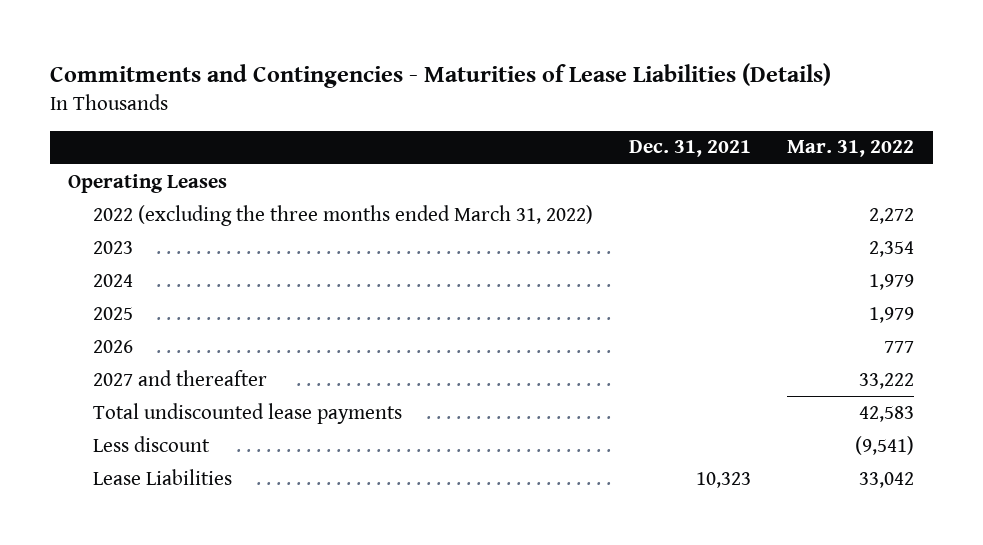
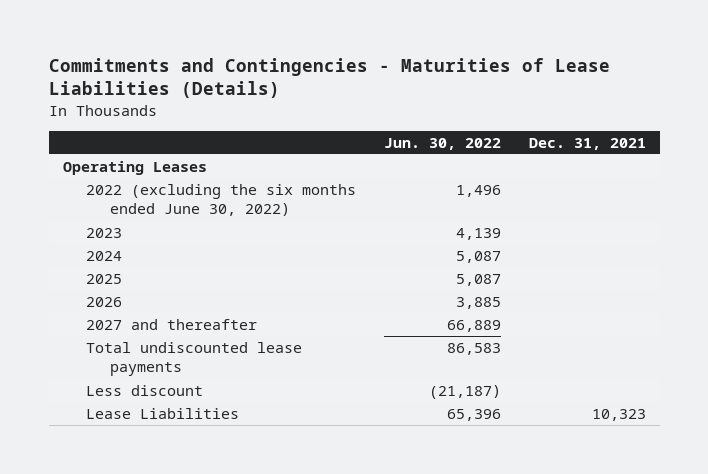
- | Dec. 31, 2021 | Mar. 31, 2022
+ | Jun. 30, 2022 | Dec. 31, 2021
- 2022 (excluding the three months ended March 31, 2022) | | 2,272
+ 2022 (excluding the six months ended June 30, 2022) | 1,496 |

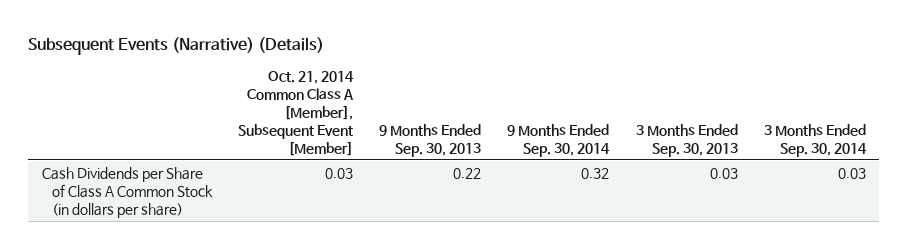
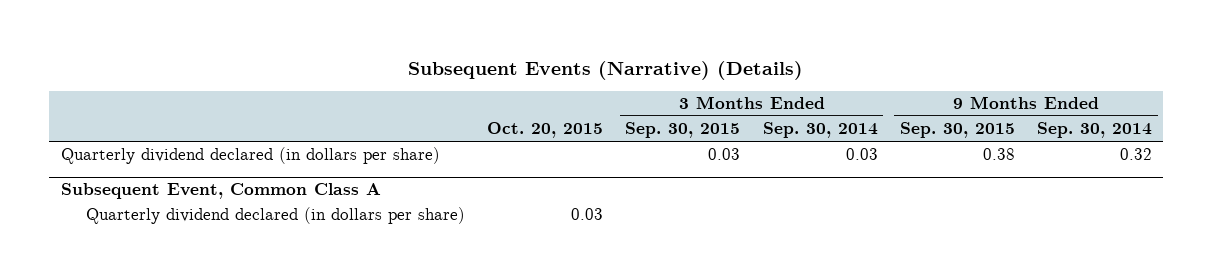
- | Oct. 21, 2014 Common Class A [Member], Subsequent Event [Member] | 9 Months Ended Sep. 30, 2013 | 9 Months Ended Sep. 30, 2014 | 3 Months Ended Sep. 30, 2013 | 3 Months Ended Sep. 30, 2014
+ | Oct. 20, 2015 | 3 Months Ended Sep. 30, 2015 | 3 Months Ended Sep. 30, 2014 | 9 Months Ended Sep. 30, 2015 | 9 Months Ended Sep. 30, 2014
- Cash Dividends per Share of Class A Common Stock (in dollars per share) | 0.03 | 0.22 | 0.32 | 0.03 | 0.03
+ Quarterly dividend declared (in dollars per share) | | 0.03 | 0.03 | 0.38 | 0.32
+ Subsequent Event, Common Class A
+ Quarterly dividend declared (in dollars per share) | 0.03 | | | |

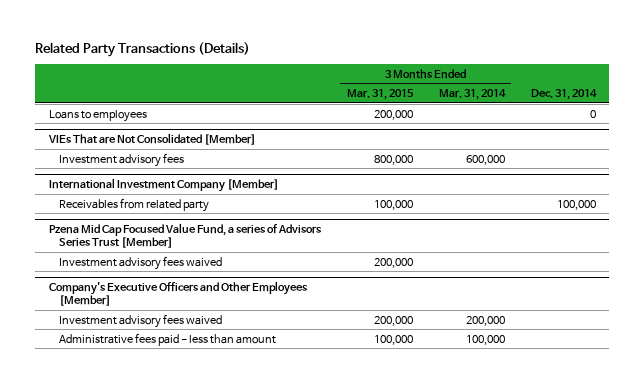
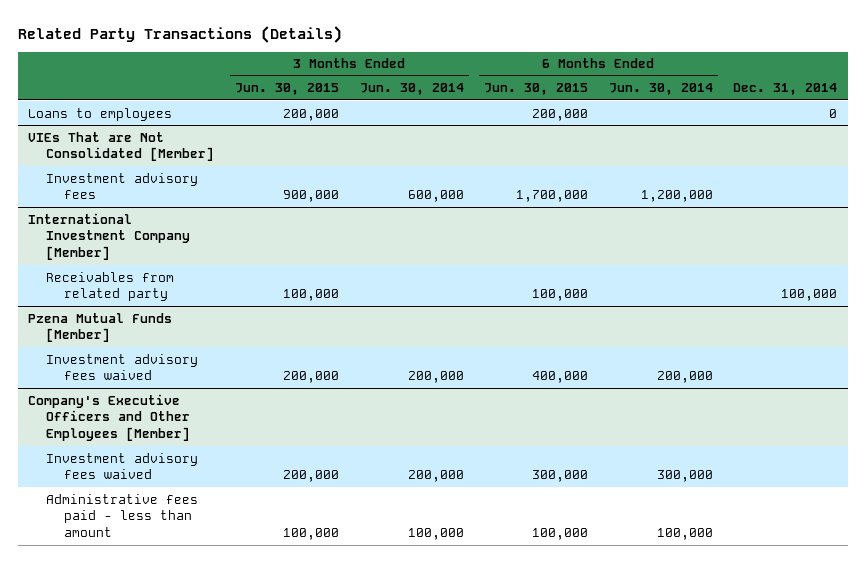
- | 3 Months Ended Mar. 31, 2015 | 3 Months Ended Mar. 31, 2014 | Dec. 31, 2014
+ | 3 Months Ended Jun. 30, 2015 | 3 Months Ended Jun. 30, 2014 | 6 Months Ended Jun. 30, 2015 | 6 Months Ended Jun. 30, 2014 | Dec. 31, 2014
- Pzena Mid Cap Focused Value Fund, a series of Advisors Series Trust [Member]
+ Pzena Mutual Funds [Member]

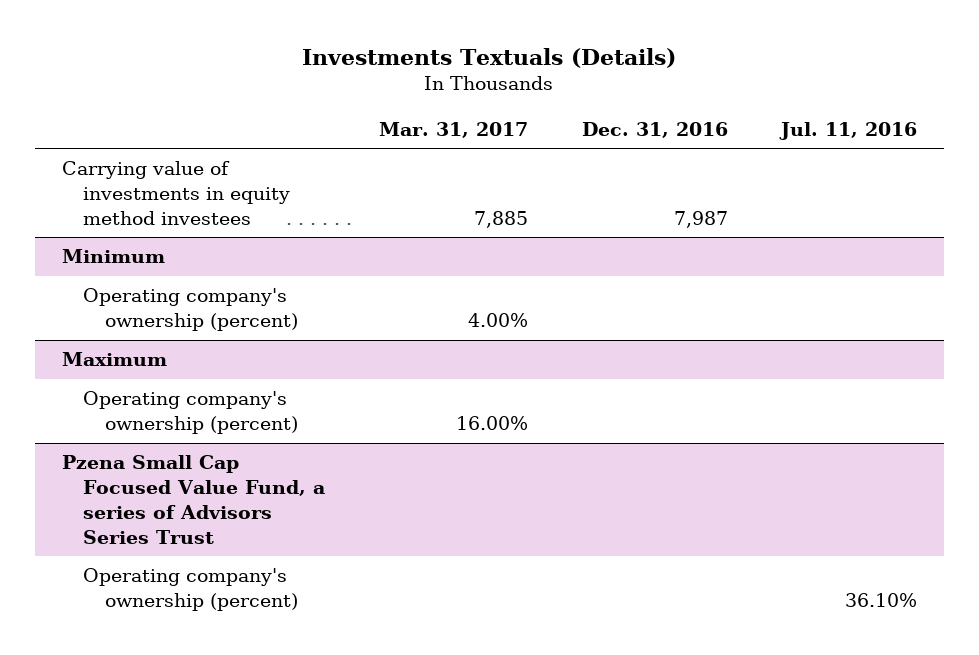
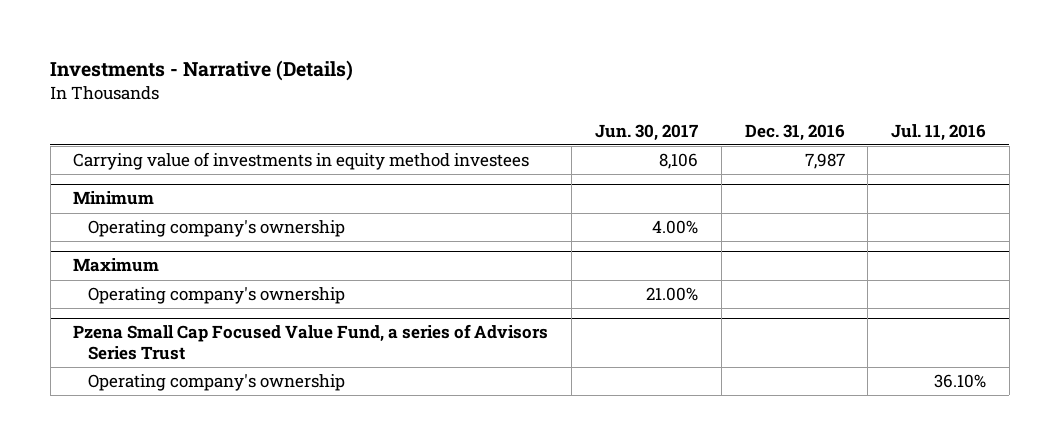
- Investments Textuals (Details)
+ Investments - Narrative (Details)
- | Mar. 31, 2017 | Dec. 31, 2016 | Jul. 11, 2016
+ | Jun. 30, 2017 | Dec. 31, 2016 | Jul. 11, 2016
@ Minimum
- Operating company's ownership (percent) | 4.00% | |
+ Operating company's ownership | 4.00% | |
@ Maximum
- Operating company's ownership (percent) | 16.00% | |
+ Operating company's ownership | 21.00% | |
@ Pzena Small Cap Focused Value Fund, a series of Advisors Series Trust
- Operating company's ownership (percent) | | | 36.10%
+ Operating company's ownership | | | 36.10%

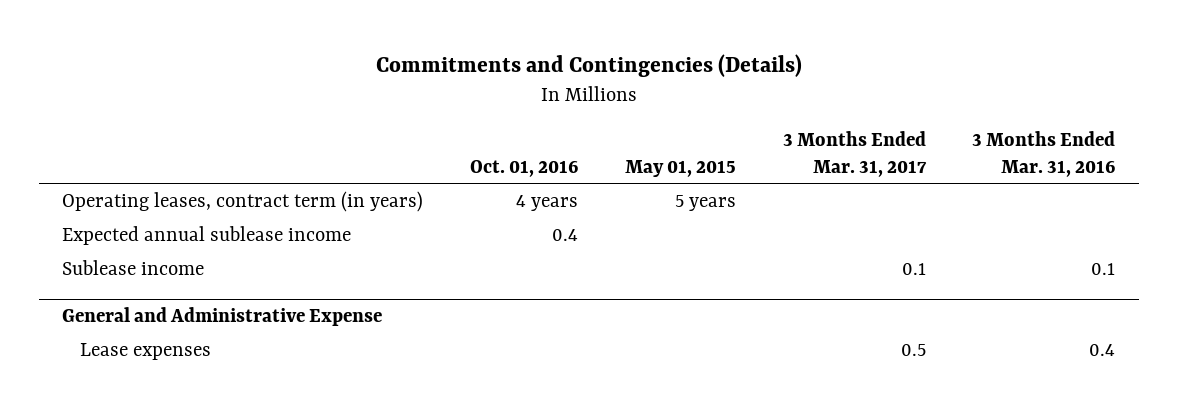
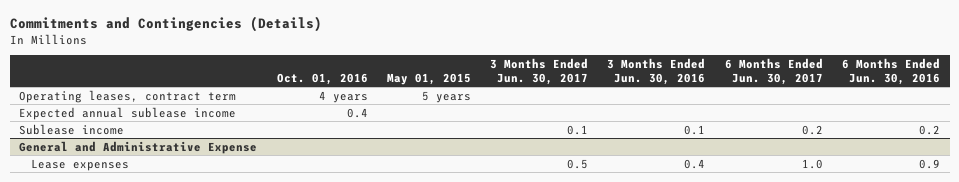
- | Oct. 01, 2016 | May 01, 2015 | 3 Months Ended Mar. 31, 2017 | 3 Months Ended Mar. 31, 2016
+ | Oct. 01, 2016 | May 01, 2015 | 3 Months Ended Jun. 30, 2017 | 3 Months Ended Jun. 30, 2016 | 6 Months Ended Jun. 30, 2017 | 6 Months Ended Jun. 30, 2016
- Operating leases, contract term (in years) | 4 years | 5 years | |
+ Operating leases, contract term | 4 years | 5 years | | | |

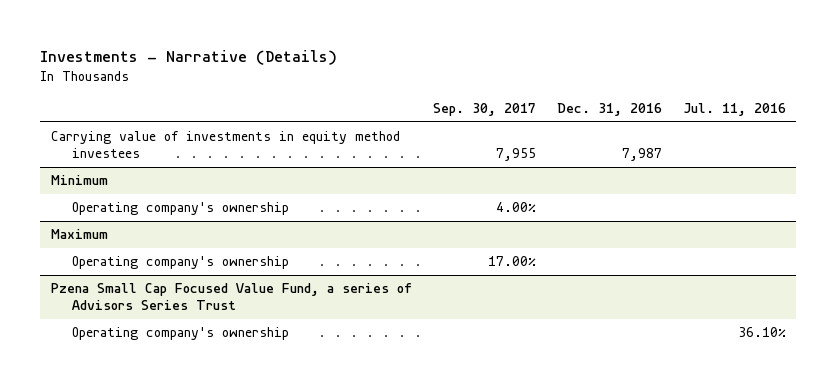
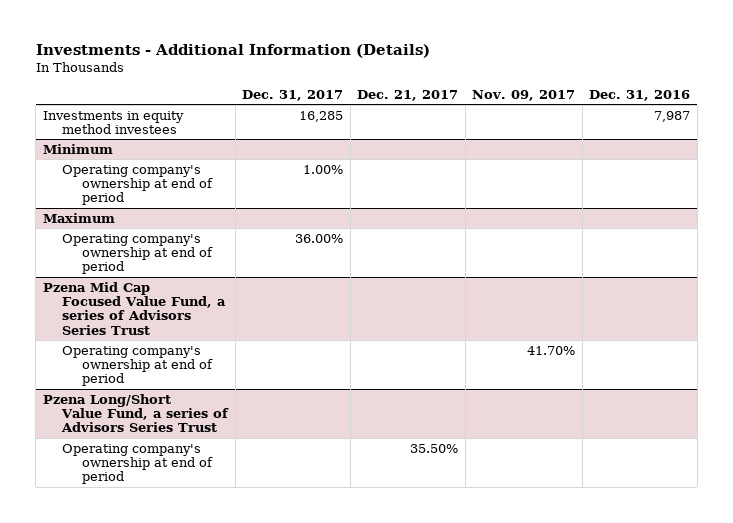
- Investments - Narrative (Details)
+ Investments - Additional Information (Details)
- | Sep. 30, 2017 | Dec. 31, 2016 | Jul. 11, 2016
+ | Dec. 31, 2017 | Dec. 21, 2017 | Nov. 09, 2017 | Dec. 31, 2016
- Carrying value of investments in equity method investees | 7,955 | 7,987 |
+ Investments in equity method investees | 16,285 | | | 7,987
@ Minimum
- Operating company's ownership | 4.00% | |
+ Operating company's ownership at end of period | 1.00% | | |
@ Maximum
- Operating company's ownership | 17.00% | |
- Pzena Small Cap Focused Value Fund, a series of Advisors Series Trust
- Operating company's ownership | | | 36.10%
@ Maximum
+ Operating company's ownership at end of period | 36.00% | | |
+ Pzena Mid Cap Focused Value Fund, a series of Advisors Series Trust
+ Operating company's ownership at end of period | | | 41.70% |
+ Pzena Long/Short Value Fund, a series of Advisors Series Trust
+ Operating company's ownership at end of period | | 35.50% | |

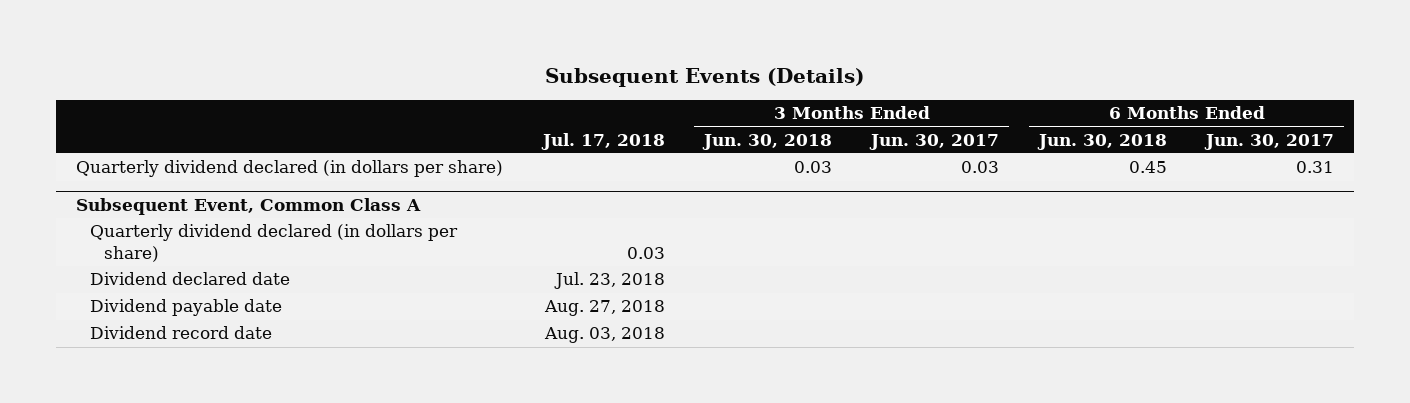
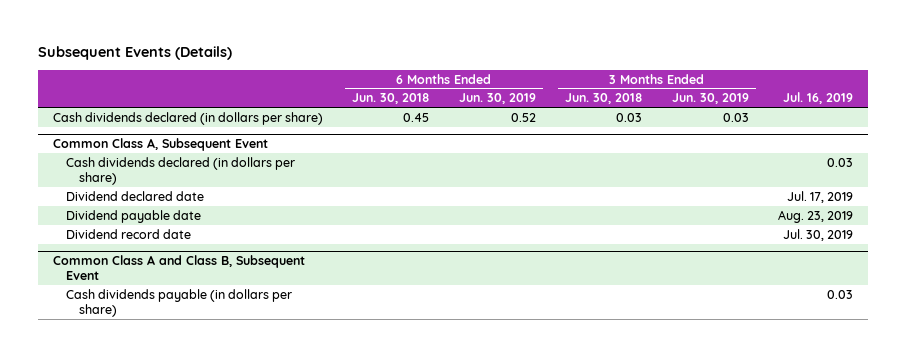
- | Jul. 17, 2018 | 3 Months Ended Jun. 30, 2018 | 3 Months Ended Jun. 30, 2017 | 6 Months Ended Jun. 30, 2018 | 6 Months Ended Jun. 30, 2017
+ | 6 Months Ended Jun. 30, 2018 | 6 Months Ended Jun. 30, 2019 | 3 Months Ended Jun. 30, 2018 | 3 Months Ended Jun. 30, 2019 | Jul. 16, 2019
- Quarterly dividend declared (in dollars per share) | | 0.03 | 0.03 | 0.45 | 0.31
- Subsequent Event, Common Class A
- Quarterly dividend declared (in dollars per share) | 0.03 | | | |
+ Cash dividends declared (in dollars per share) | 0.45 | 0.52 | 0.03 | 0.03 |
+ Common Class A, Subsequent Event
+ Cash dividends declared (in dollars per share) | | | | | 0.03
+ Common Class A and Class B, Subsequent Event
+ Cash dividends payable (in dollars per share) | | | | | 0.03

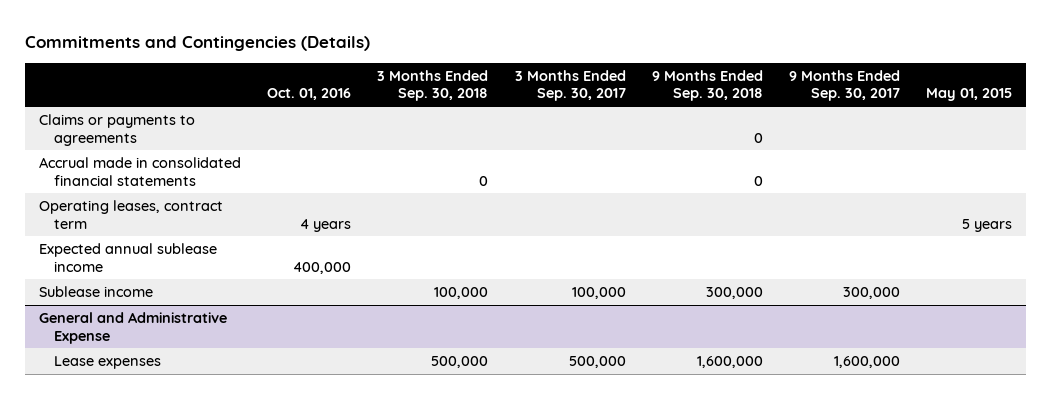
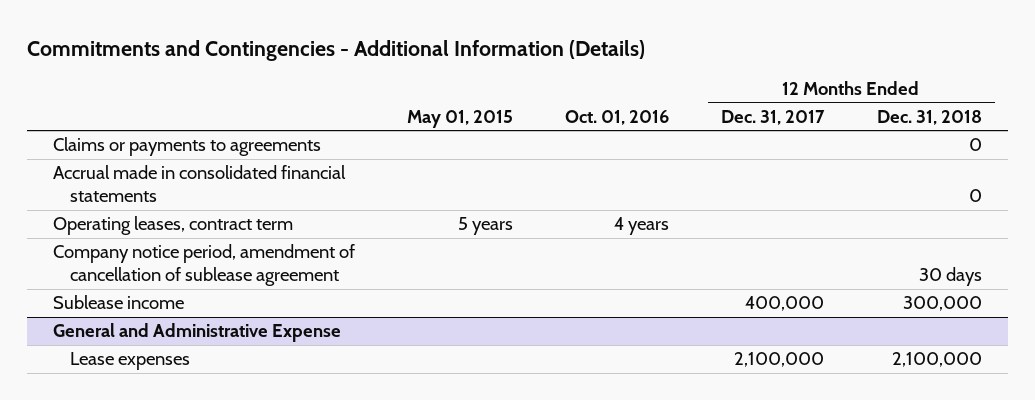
- Commitments and Contingencies (Details)
+ Commitments and Contingencies - Additional Information (Details)
- | Oct. 01, 2016 | 3 Months Ended Sep. 30, 2018 | 3 Months Ended Sep. 30, 2017 | 9 Months Ended Sep. 30, 2018 | 9 Months Ended Sep. 30, 2017 | May 01, 2015
+ | May 01, 2015 | Oct. 01, 2016 | 12 Months Ended Dec. 31, 2017 | 12 Months Ended Dec. 31, 2018
- Expected annual sublease income | 400,000 | | | | |
+ Company notice period, amendment of cancellation of sublease agreement | | | | 30 days

